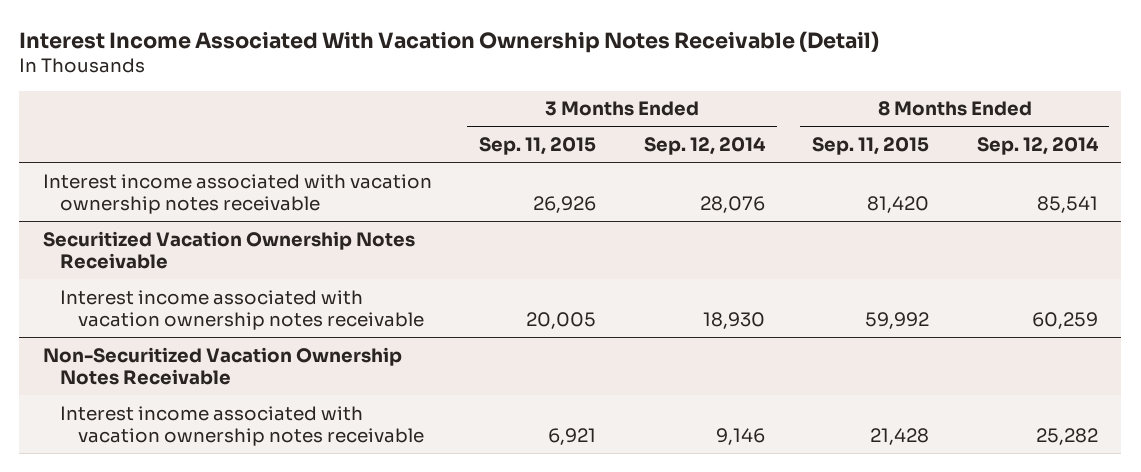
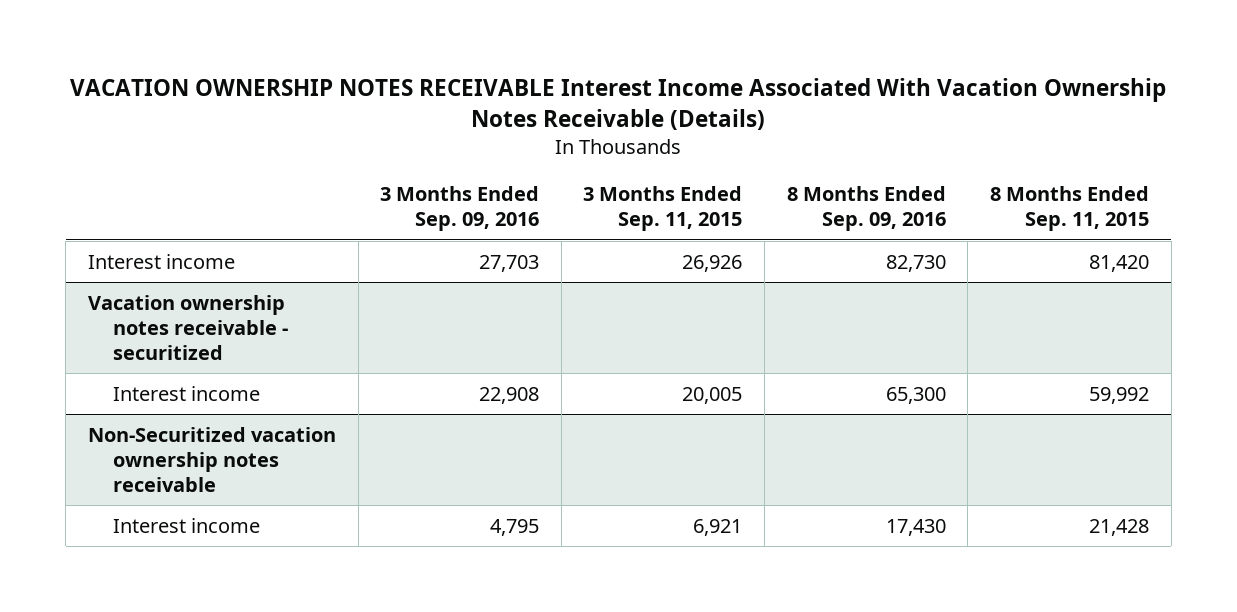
- Interest Income Associated With Vacation Ownership Notes Receivable (Detail)
+ VACATION OWNERSHIP NOTES RECEIVABLE Interest Income Associated With Vacation Ownership Notes Receivable (Details)
- | 3 Months Ended Sep. 11, 2015 | 3 Months Ended Sep. 12, 2014 | 8 Months Ended Sep. 11, 2015 | 8 Months Ended Sep. 12, 2014
+ | 3 Months Ended Sep. 09, 2016 | 3 Months Ended Sep. 11, 2015 | 8 Months Ended Sep. 09, 2016 | 8 Months Ended Sep. 11, 2015
- Interest income associated with vacation ownership notes receivable | 26,926 | 28,076 | 81,420 | 85,541
- Securitized Vacation Ownership Notes Receivable
- Interest income associated with vacation ownership notes receivable | 20,005 | 18,930 | 59,992 | 60,259
- Non-Securitized Vacation Ownership Notes Receivable
- Interest income associated with vacation ownership notes receivable | 6,921 | 9,146 | 21,428 | 25,282
+ Interest income | 27,703 | 26,926 | 82,730 | 81,420
+ Vacation ownership notes receivable - securitized
+ Interest income | 22,908 | 20,005 | 65,300 | 59,992
+ Non-Securitized vacation ownership notes receivable
+ Interest income | 4,795 | 6,921 | 17,430 | 21,428

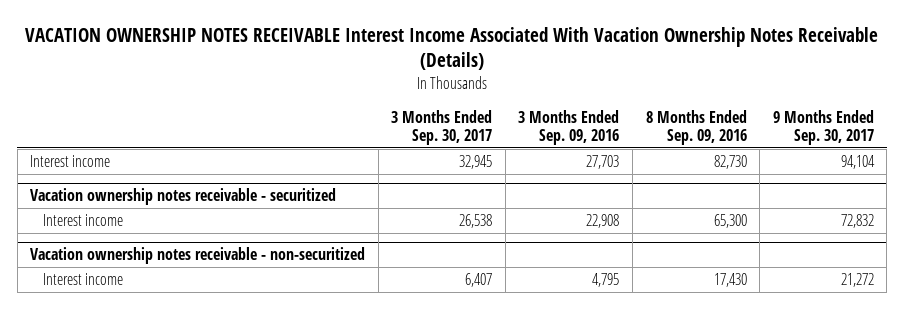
- | 3 Months Ended Sep. 09, 2016 | 3 Months Ended Sep. 11, 2015 | 8 Months Ended Sep. 09, 2016 | 8 Months Ended Sep. 11, 2015
+ | 3 Months Ended Sep. 30, 2017 | 3 Months Ended Sep. 09, 2016 | 8 Months Ended Sep. 09, 2016 | 9 Months Ended Sep. 30, 2017
- Non-Securitized vacation ownership notes receivable
+ Vacation ownership notes receivable - non-securitized

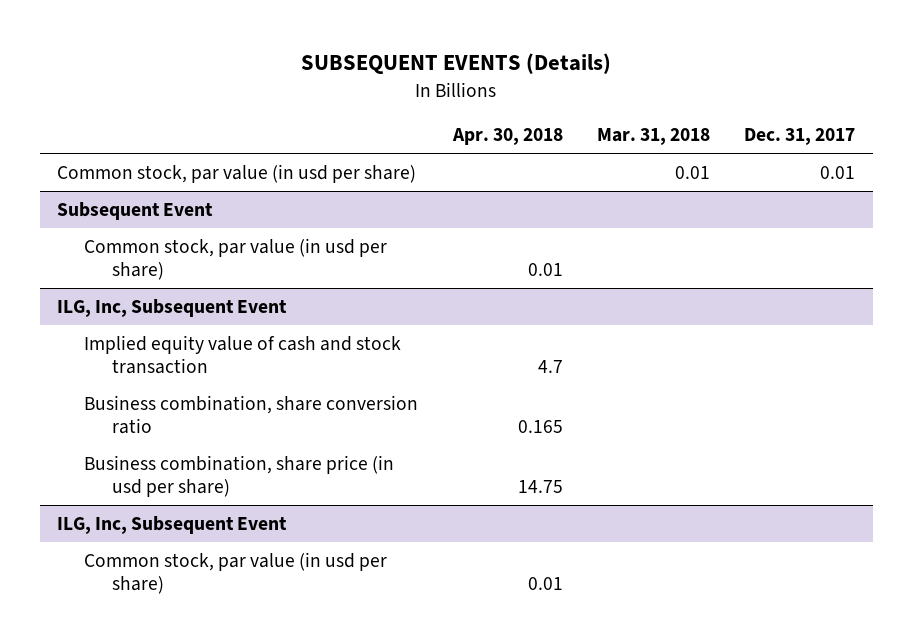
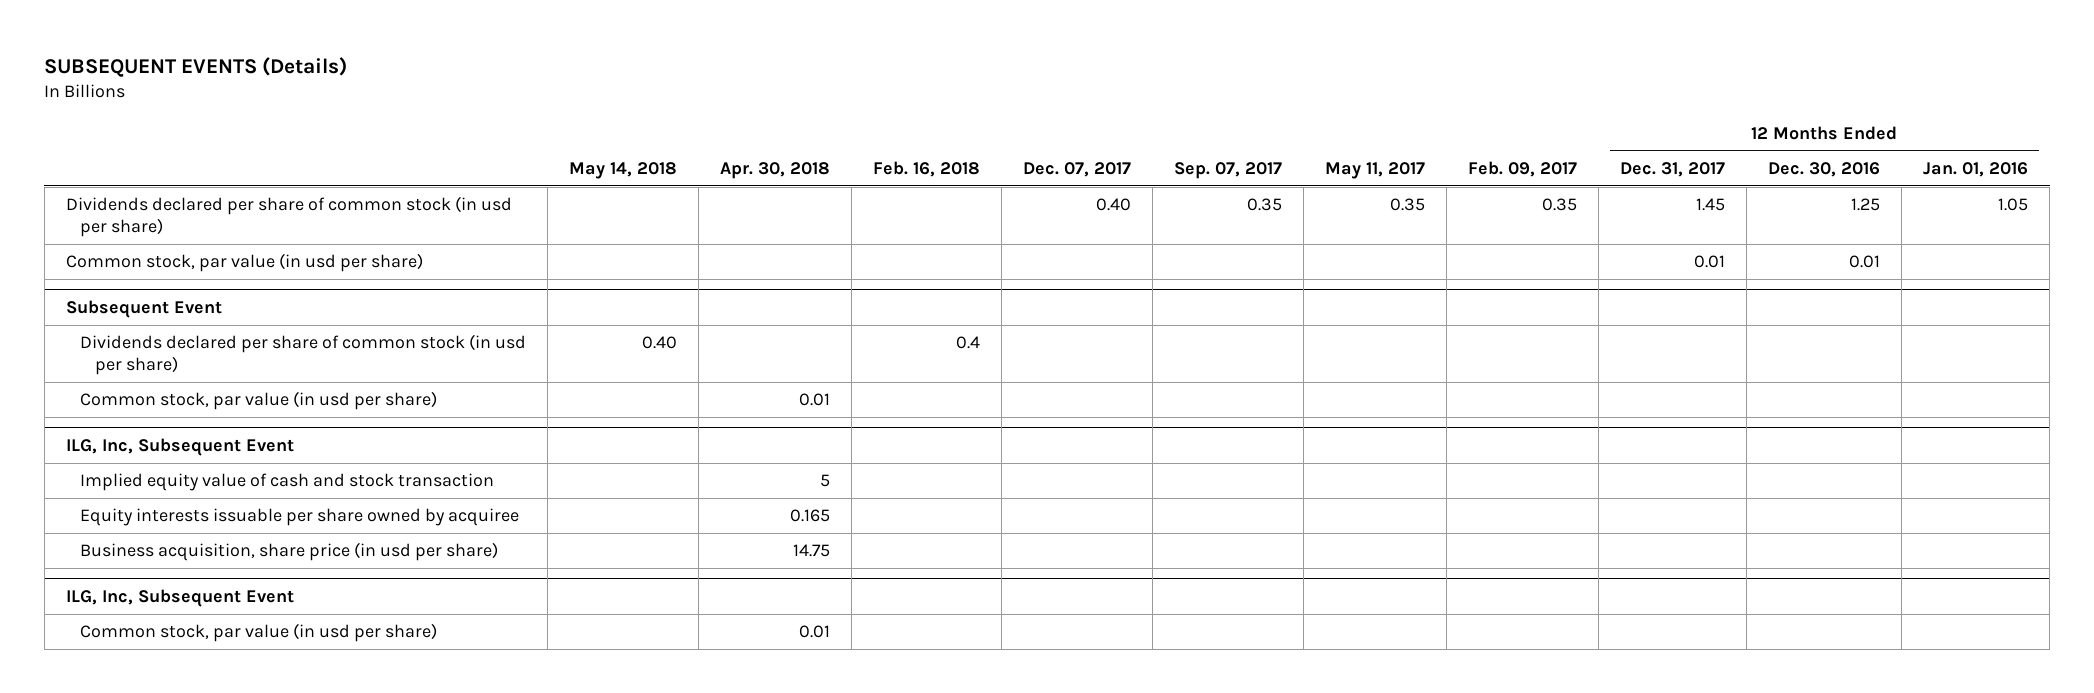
- | Apr. 30, 2018 | Mar. 31, 2018 | Dec. 31, 2017
+ | May 14, 2018 | Apr. 30, 2018 | Feb. 16, 2018 | Dec. 07, 2017 | Sep. 07, 2017 | May 11, 2017 | Feb. 09, 2017 | 12 Months Ended Dec. 31, 2017 | 12 Months Ended Dec. 30, 2016 | 12 Months Ended Jan. 01, 2016
+ Dividends declared per share of common stock (in usd per share) | | | | 0.40 | 0.35 | 0.35 | 0.35 | 1.45 | 1.25 | 1.05
@ Subsequent Event
+ Dividends declared per share of common stock (in usd per share) | 0.40 | | 0.4 | | | | | | |
@ ILG, Inc, Subsequent Event
- Implied equity value of cash and stock transaction | 4.7 | |
- Business combination, share conversion ratio | 0.165 | |
- Business combination, share price (in usd per share) | 14.75 | |
+ Implied equity value of cash and stock transaction | | 5 | | | | | | | |
+ Equity interests issuable per share owned by acquiree | | 0.165 | | | | | | | |
+ Business acquisition, share price (in usd per share) | | 14.75 | | | | | | | |

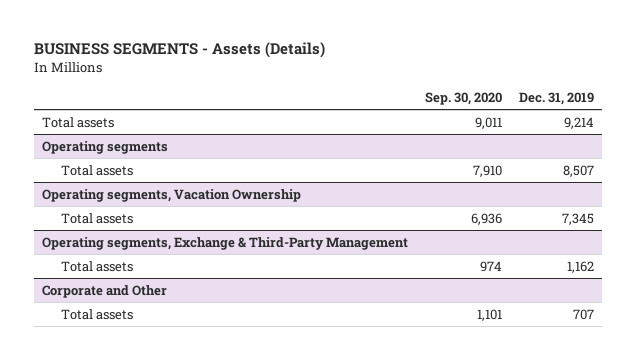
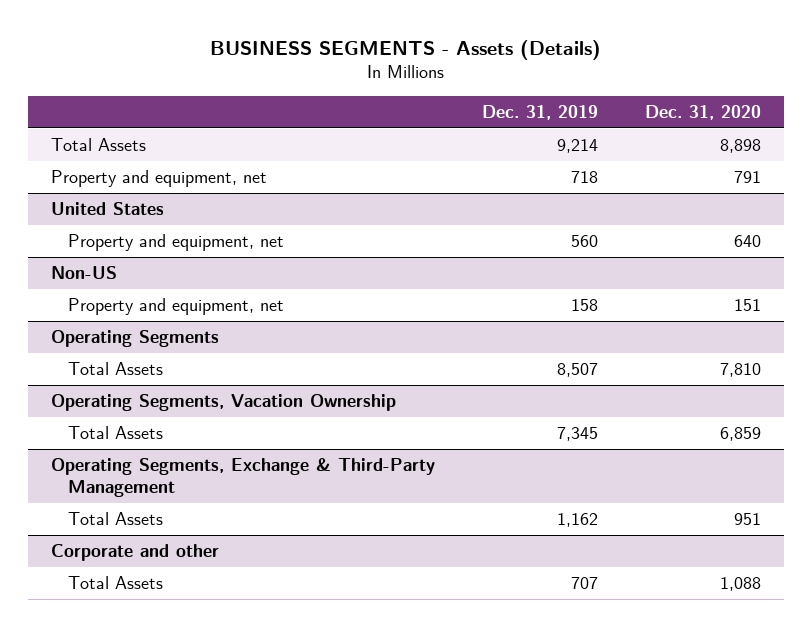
- | Sep. 30, 2020 | Dec. 31, 2019
+ | Dec. 31, 2019 | Dec. 31, 2020
- Total assets | 9,011 | 9,214
- Operating segments
- Total assets | 7,910 | 8,507
- Operating segments, Vacation Ownership
- Total assets | 6,936 | 7,345
- Operating segments, Exchange & Third-Party Management
- Total assets | 974 | 1,162
- Corporate and Other
- Total assets | 1,101 | 707
+ Total Assets | 9,214 | 8,898
+ Property and equipment, net | 718 | 791
+ United States
+ Property and equipment, net | 560 | 640
+ Non-US
+ Property and equipment, net | 158 | 151
+ Operating Segments
+ Total Assets | 8,507 | 7,810
+ Operating Segments, Vacation Ownership
+ Total Assets | 7,345 | 6,859
+ Operating Segments, Exchange & Third-Party Management
+ Total Assets | 1,162 | 951
+ Corporate and other
+ Total Assets | 707 | 1,088

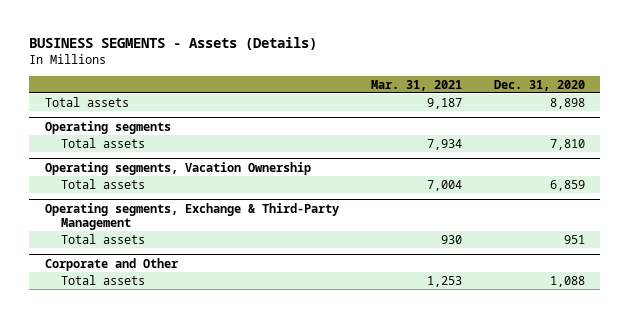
- | Dec. 31, 2019 | Dec. 31, 2020
+ | Mar. 31, 2021 | Dec. 31, 2020
- Total Assets | 9,214 | 8,898
- Property and equipment, net | 718 | 791
- United States
- Property and equipment, net | 560 | 640
- Non-US
- Property and equipment, net | 158 | 151
- Operating Segments
- Total Assets | 8,507 | 7,810
- Operating Segments, Vacation Ownership
- Total Assets | 7,345 | 6,859
- Operating Segments, Exchange & Third-Party Management
- Total Assets | 1,162 | 951
- Corporate and other
- Total Assets | 707 | 1,088
+ Total assets | 9,187 | 8,898
+ Operating segments
+ Total assets | 7,934 | 7,810
+ Operating segments, Vacation Ownership
+ Total assets | 7,004 | 6,859
+ Operating segments, Exchange & Third-Party Management
+ Total assets | 930 | 951
+ Corporate and Other
+ Total assets | 1,253 | 1,088

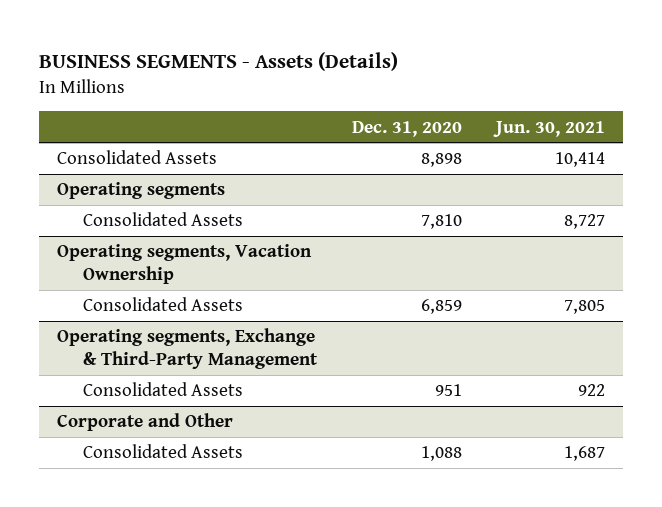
- | Mar. 31, 2021 | Dec. 31, 2020
+ | Dec. 31, 2020 | Jun. 30, 2021
- Total assets | 9,187 | 8,898
+ Consolidated Assets | 8,898 | 10,414
@ Operating segments
- Total assets | 7,934 | 7,810
+ Consolidated Assets | 7,810 | 8,727
@ Operating segments, Vacation Ownership
- Total assets | 7,004 | 6,859
+ Consolidated Assets | 6,859 | 7,805
@ Operating segments, Exchange & Third-Party Management
- Total assets | 930 | 951
+ Consolidated Assets | 951 | 922
@ Corporate and Other
- Total assets | 1,253 | 1,088
+ Consolidated Assets | 1,088 | 1,687

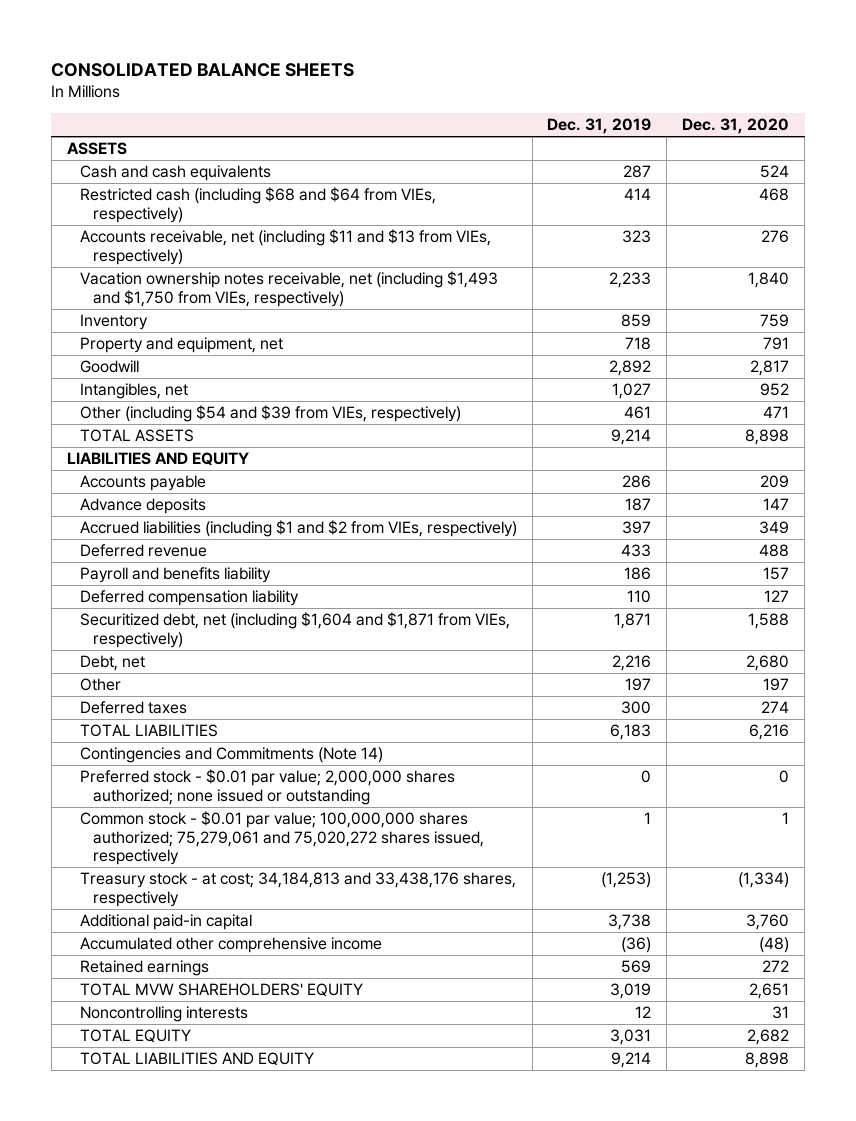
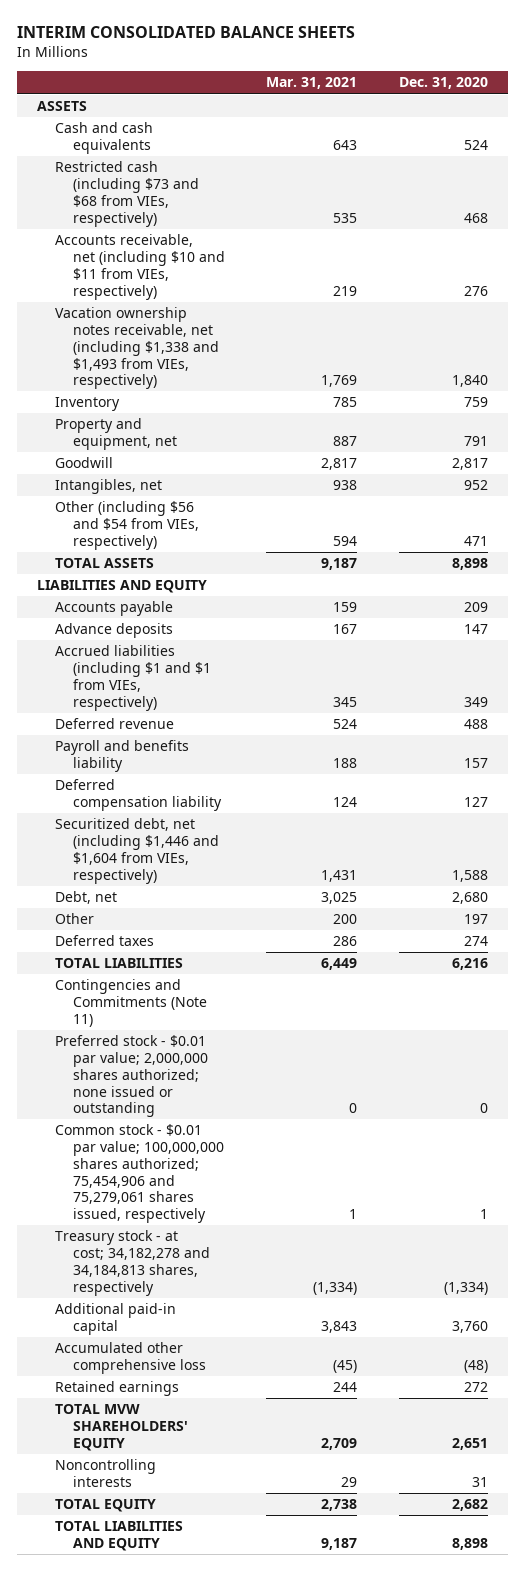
- CONSOLIDATED BALANCE SHEETS
+ INTERIM CONSOLIDATED BALANCE SHEETS
- | Dec. 31, 2019 | Dec. 31, 2020
+ | Mar. 31, 2021 | Dec. 31, 2020
- Restricted cash (including $68 and $64 from VIEs, respectively) | 414 | 468
- Accounts receivable, net (including $11 and $13 from VIEs, respectively) | 323 | 276
- Vacation ownership notes receivable, net (including $1,493 and $1,750 from VIEs, respectively) | 2,233 | 1,840
+ Restricted cash (including $73 and $68 from VIEs, respectively) | 535 | 468
+ Accounts receivable, net (including $10 and $11 from VIEs, respectively) | 219 | 276
+ Vacation ownership notes receivable, net (including $1,338 and $1,493 from VIEs, respectively) | 1,769 | 1,840
- Other (including $54 and $39 from VIEs, respectively) | 461 | 471
+ Other (including $56 and $54 from VIEs, respectively) | 594 | 471
- Accrued liabilities (including $1 and $2 from VIEs, respectively) | 397 | 349
+ Accrued liabilities (including $1 and $1 from VIEs, respectively) | 345 | 349
- Securitized debt, net (including $1,604 and $1,871 from VIEs, respectively) | 1,871 | 1,588
+ Securitized debt, net (including $1,446 and $1,604 from VIEs, respectively) | 1,431 | 1,588
- Contingencies and Commitments (Note 14)
+ Contingencies and Commitments (Note 11)
- Common stock - $0.01 par value; 100,000,000 shares authorized; 75,279,061 and 75,020,272 shares issued, respectively | 1 | 1
- Treasury stock - at cost; 34,184,813 and 33,438,176 shares, respectively | (1,253) | (1,334)
+ Common stock - $0.01 par value; 100,000,000 shares authorized; 75,454,906 and 75,279,061 shares issued, respectively | 1 | 1
+ Treasury stock - at cost; 34,182,278 and 34,184,813 shares, respectively | (1,334) | (1,334)
- Accumulated other comprehensive income | (36) | (48)
+ Accumulated other comprehensive loss | (45) | (48)

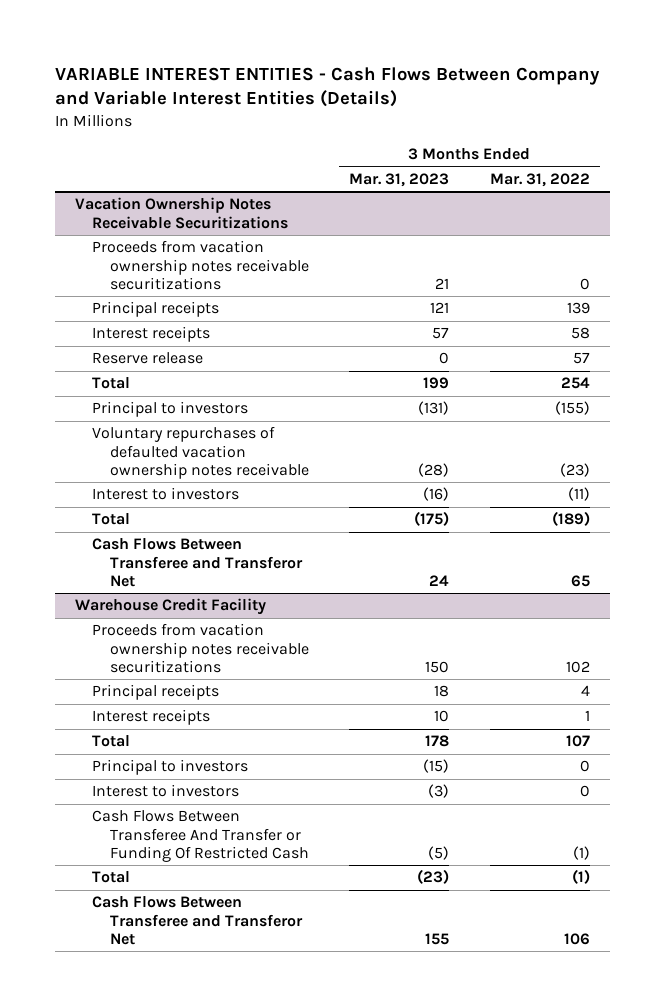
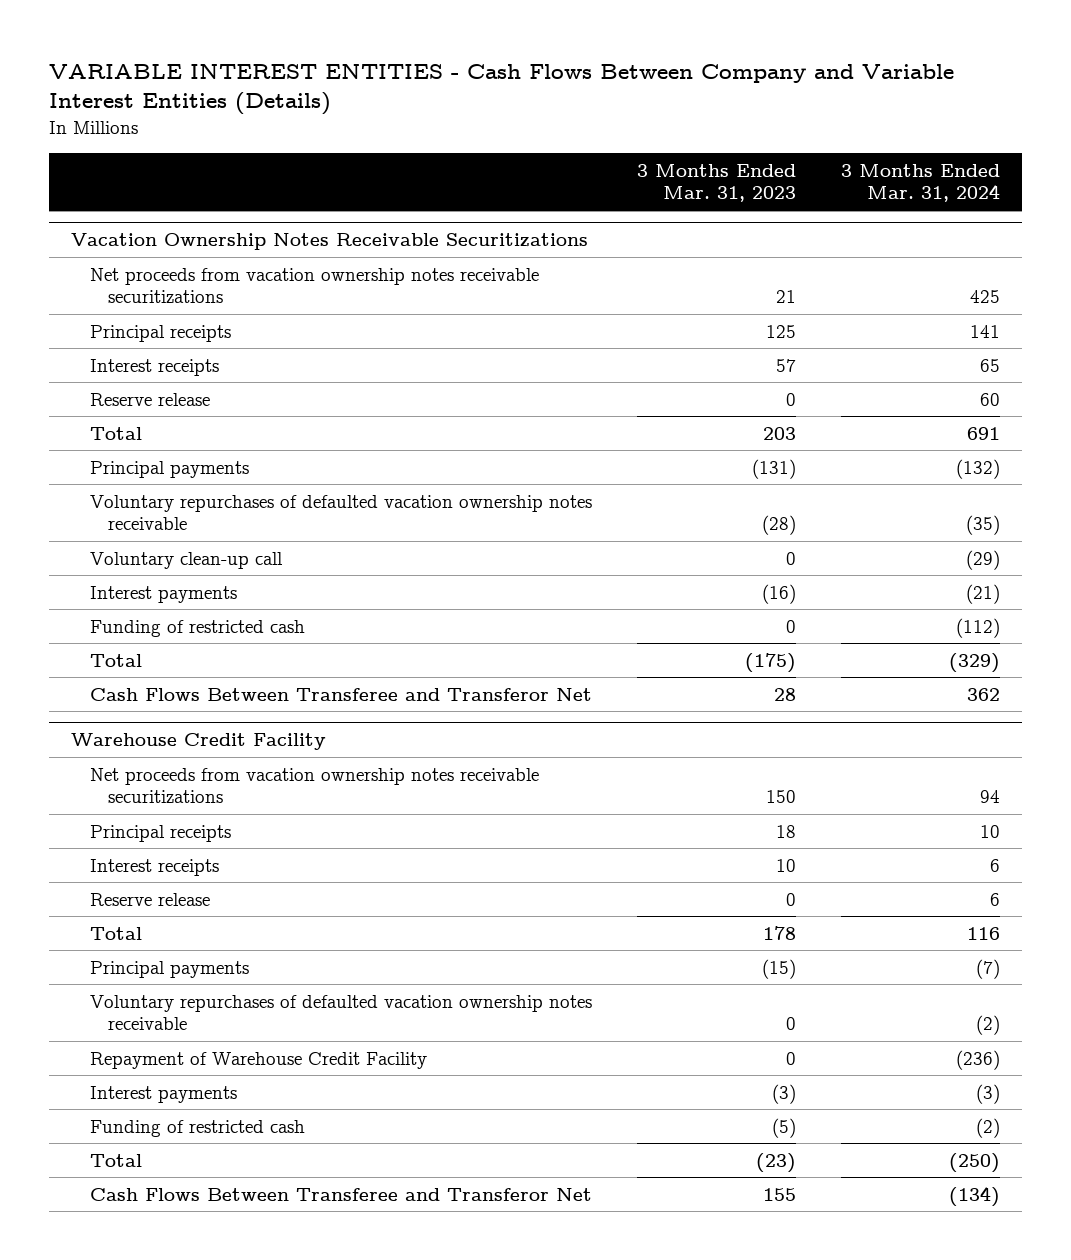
- | 3 Months Ended Mar. 31, 2023 | 3 Months Ended Mar. 31, 2022
+ | 3 Months Ended Mar. 31, 2023 | 3 Months Ended Mar. 31, 2024
@ Vacation Ownership Notes Receivable Securitizations
- Proceeds from vacation ownership notes receivable securitizations | 21 | 0
- Principal receipts | 121 | 139
+ Net proceeds from vacation ownership notes receivable securitizations | 21 | 425
+ Principal receipts | 125 | 141
- Total | 199 | 254
- Principal to investors | (131) | (155)
+ Total | 203 | 691
+ Principal payments | (131) | (132)
- Interest to investors | (16) | (11)
+ Voluntary clean-up call | 0 | (29)
+ Interest payments | (16) | (21)
+ Funding of restricted cash | 0 | (112)
- Cash Flows Between Transferee and Transferor Net | 24 | 65
+ Cash Flows Between Transferee and Transferor Net | 28 | 362
@ Warehouse Credit Facility
- Proceeds from vacation ownership notes receivable securitizations | 150 | 102
+ Net proceeds from vacation ownership notes receivable securitizations | 150 | 94
+ Reserve release | 0 | 6
- Principal to investors | (15) | 0
- Interest to investors | (3) | 0
- Cash Flows Between Transferee And Transfer or Funding Of Restricted Cash | (5) | (1)
+ Principal payments | (15) | (7)
+ Voluntary repurchases of defaulted vacation ownership notes receivable | 0 | (2)
+ Repayment of Warehouse Credit Facility | 0 | (236)
+ Interest payments | (3) | (3)
+ Funding of restricted cash | (5) | (2)

